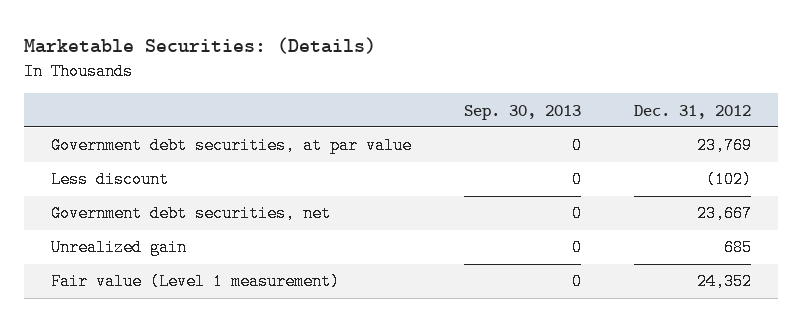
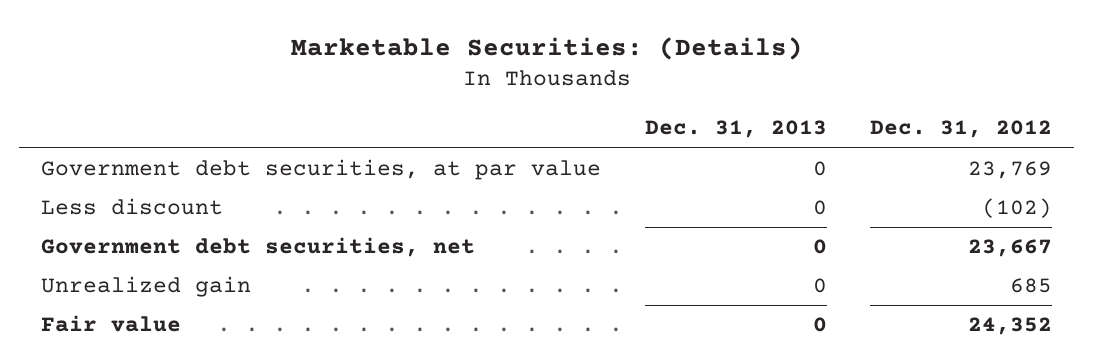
- | Sep. 30, 2013 | Dec. 31, 2012
+ | Dec. 31, 2013 | Dec. 31, 2012
- Fair value (Level 1 measurement) | 0 | 24,352
+ Fair value | 0 | 24,352

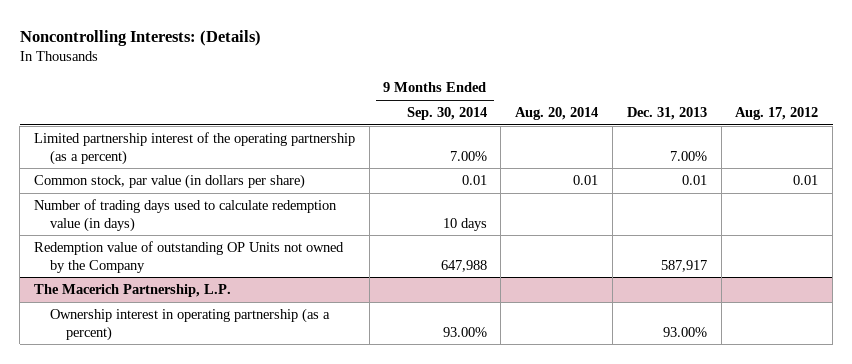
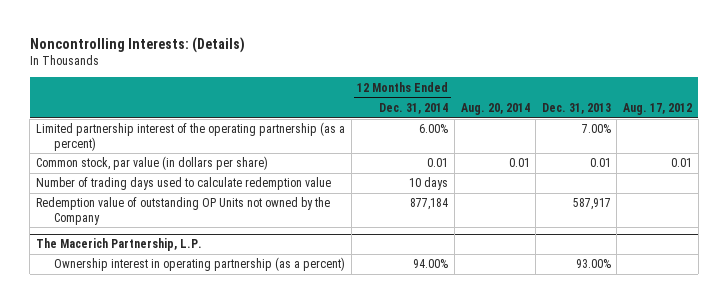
- | 9 Months Ended Sep. 30, 2014 | Aug. 20, 2014 | Dec. 31, 2013 | Aug. 17, 2012
+ | 12 Months Ended Dec. 31, 2014 | Aug. 20, 2014 | Dec. 31, 2013 | Aug. 17, 2012
- Number of trading days used to calculate redemption value (in days) | 10 days | | |
+ Number of trading days used to calculate redemption value | 10 days | | |

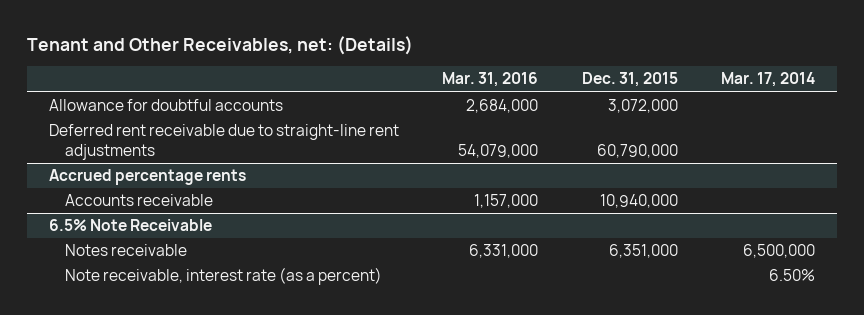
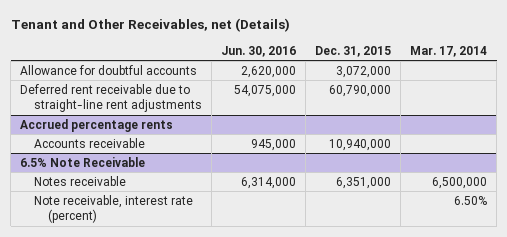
- Tenant and Other Receivables, net: (Details)
+ Tenant and Other Receivables, net (Details)
- | Mar. 31, 2016 | Dec. 31, 2015 | Mar. 17, 2014
+ | Jun. 30, 2016 | Dec. 31, 2015 | Mar. 17, 2014
@ 6.5% Note Receivable
- Note receivable, interest rate (as a percent) | | | 6.50%
+ Note receivable, interest rate (percent) | | | 6.50%

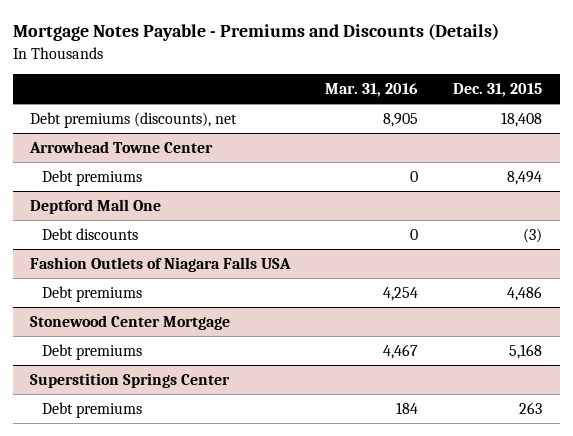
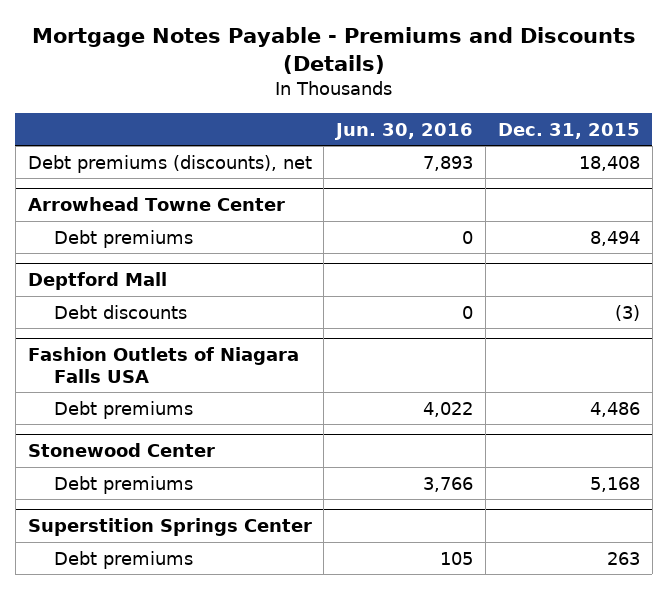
- | Mar. 31, 2016 | Dec. 31, 2015
+ | Jun. 30, 2016 | Dec. 31, 2015
- Deptford Mall One
+ Deptford Mall
- Stonewood Center Mortgage
+ Stonewood Center

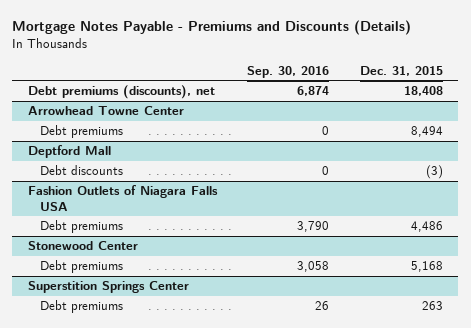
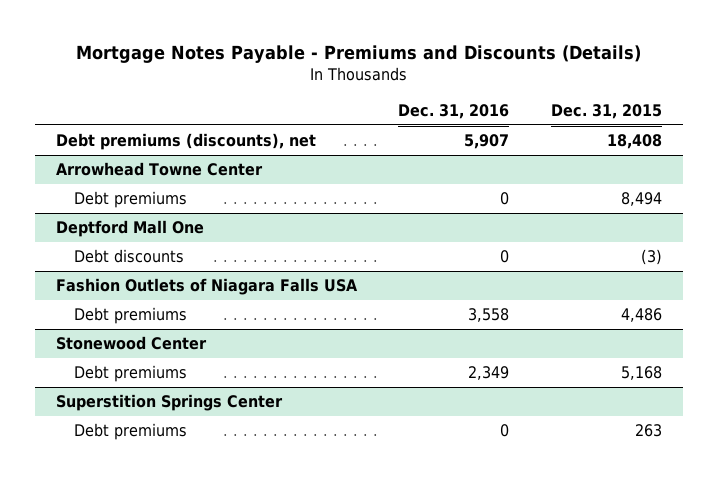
- | Sep. 30, 2016 | Dec. 31, 2015
+ | Dec. 31, 2016 | Dec. 31, 2015
- Deptford Mall
+ Deptford Mall One

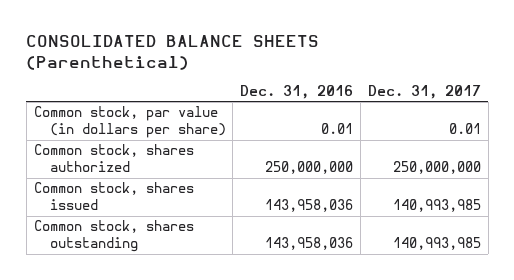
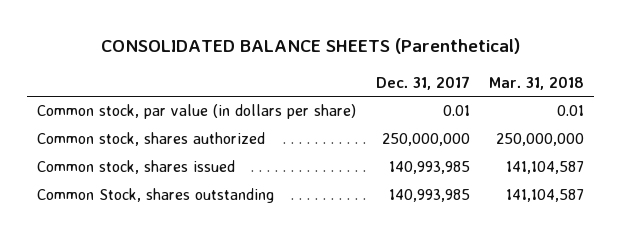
- | Dec. 31, 2016 | Dec. 31, 2017
+ | Dec. 31, 2017 | Mar. 31, 2018
- Common stock, shares outstanding | 143,958,036 | 140,993,985
+ Common Stock, shares outstanding | 140,993,985 | 141,104,587

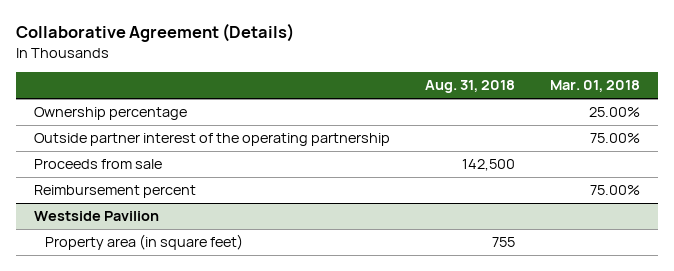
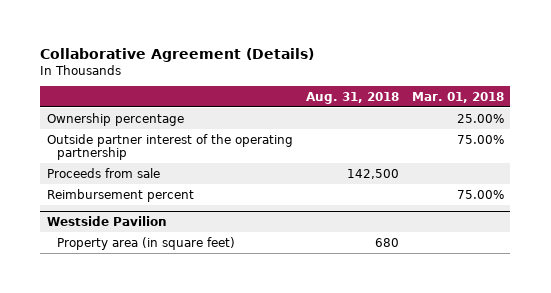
@ Westside Pavilion
- Property area (in square feet) | 755 |
+ Property area (in square feet) | 680 |

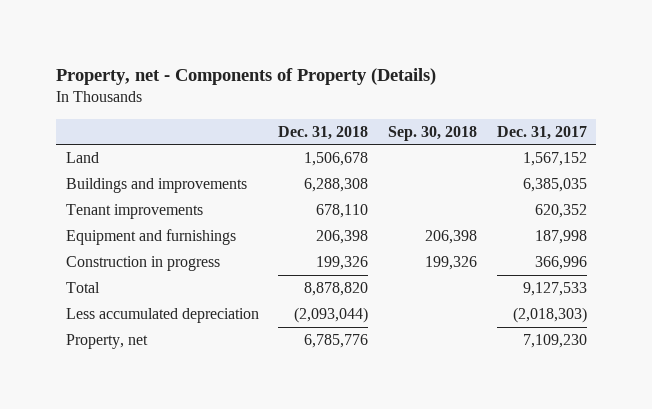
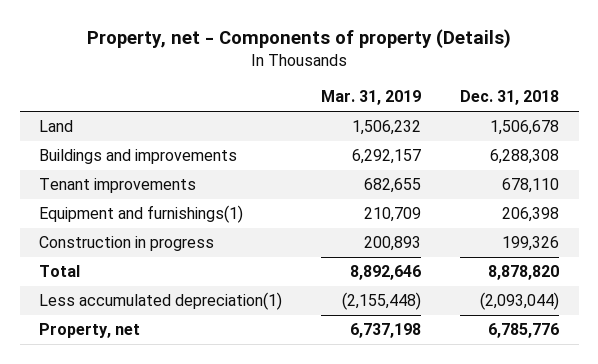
- Property, net - Components of Property (Details)
+ Property, net - Components of property (Details)
- | Dec. 31, 2018 | Sep. 30, 2018 | Dec. 31, 2017
+ | Mar. 31, 2019 | Dec. 31, 2018
- Equipment and furnishings | 206,398 | 206,398 | 187,998
+ Equipment and furnishings(1) | 210,709 | 206,398
- Less accumulated depreciation | (2,093,044) | | (2,018,303)
+ Less accumulated depreciation(1) | (2,155,448) | (2,093,044)

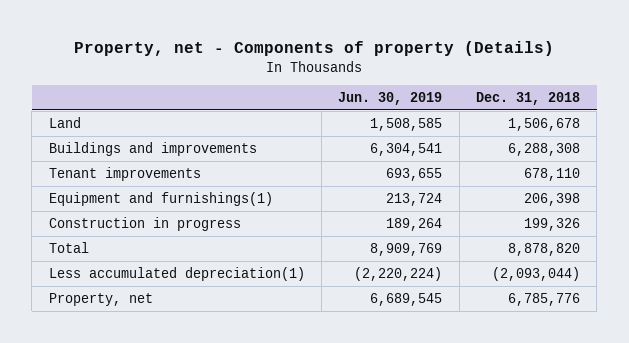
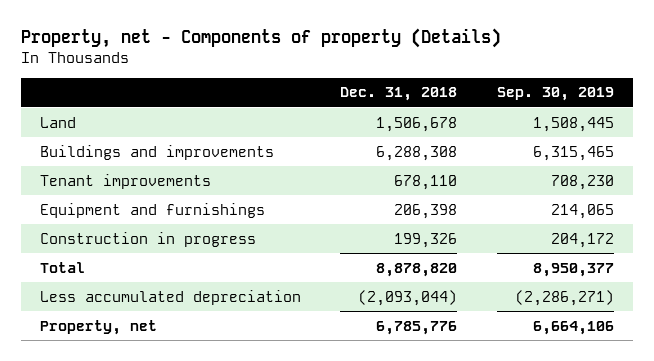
- | Jun. 30, 2019 | Dec. 31, 2018
+ | Dec. 31, 2018 | Sep. 30, 2019
- Equipment and furnishings(1) | 213,724 | 206,398
+ Equipment and furnishings | 206,398 | 214,065
- Less accumulated depreciation(1) | (2,220,224) | (2,093,044)
+ Less accumulated depreciation | (2,093,044) | (2,286,271)

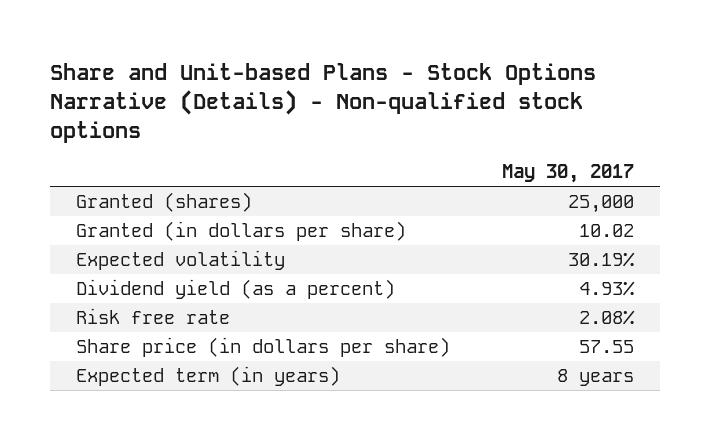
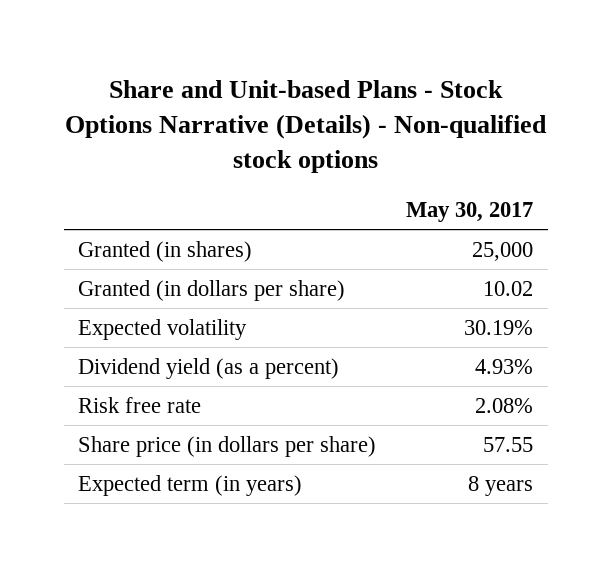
- Granted (shares) | 25,000
+ Granted (in shares) | 25,000

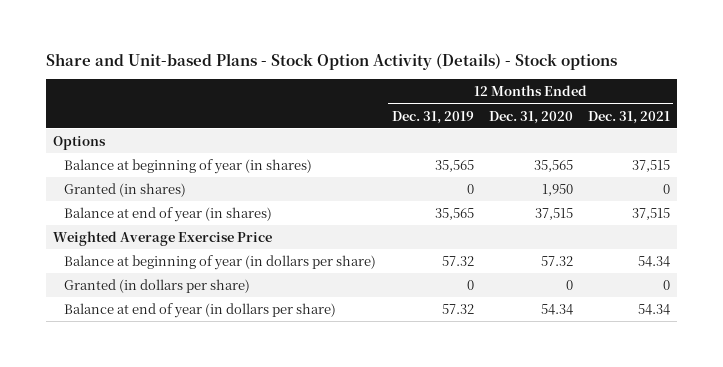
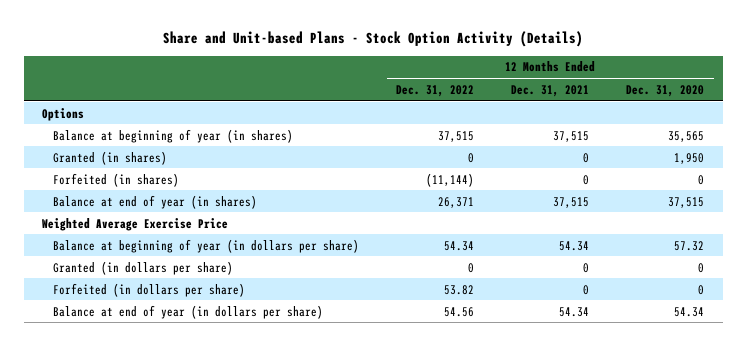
- Share and Unit-based Plans - Stock Option Activity (Details) - Stock options
+ Share and Unit-based Plans - Stock Option Activity (Details)
- | 12 Months Ended Dec. 31, 2019 | 12 Months Ended Dec. 31, 2020 | 12 Months Ended Dec. 31, 2021
+ | 12 Months Ended Dec. 31, 2022 | 12 Months Ended Dec. 31, 2021 | 12 Months Ended Dec. 31, 2020
+ Forfeited (in shares) | (11,144) | 0 | 0
+ Forfeited (in dollars per share) | 53.82 | 0 | 0

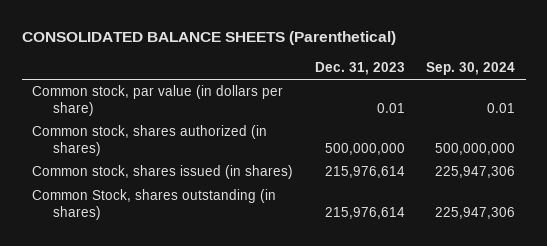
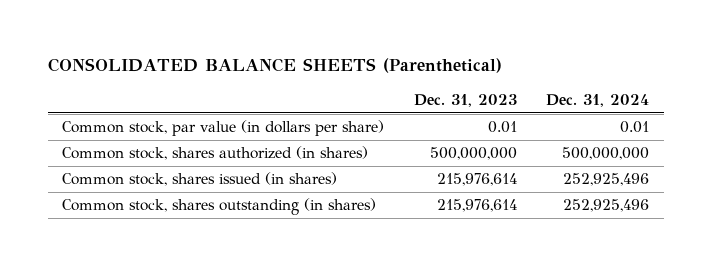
- | Dec. 31, 2023 | Sep. 30, 2024
+ | Dec. 31, 2023 | Dec. 31, 2024
- Common Stock, shares outstanding (in shares) | 215,976,614 | 225,947,306
+ Common stock, shares outstanding (in shares) | 215,976,614 | 252,925,496

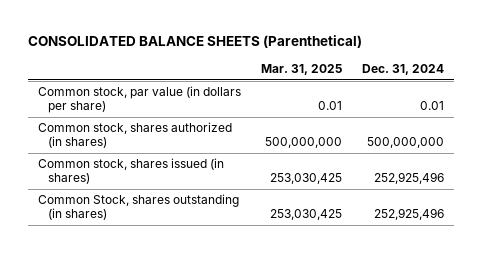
- | Dec. 31, 2023 | Dec. 31, 2024
+ | Mar. 31, 2025 | Dec. 31, 2024
- Common stock, shares outstanding (in shares) | 215,976,614 | 252,925,496
+ Common Stock, shares outstanding (in shares) | 253,030,425 | 252,925,496

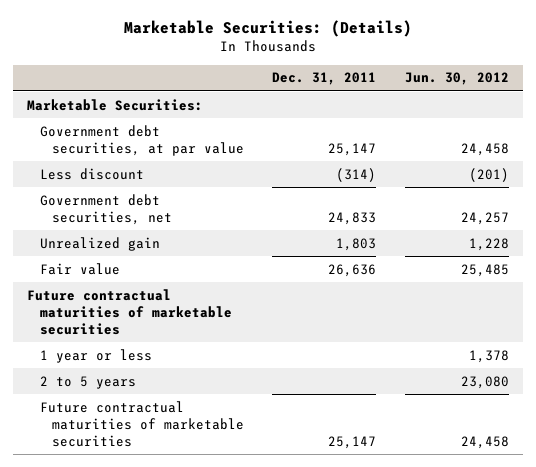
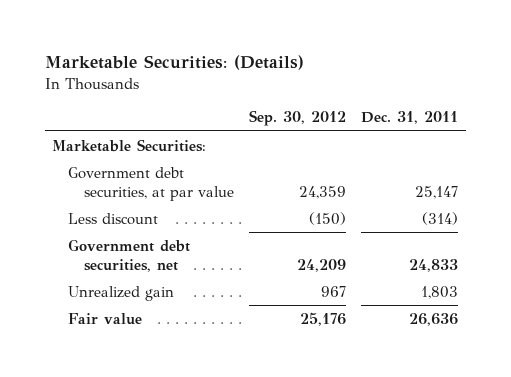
- | Dec. 31, 2011 | Jun. 30, 2012
+ | Sep. 30, 2012 | Dec. 31, 2011
- Future contractual maturities of marketable securities
- 1 year or less | | 1,378
- 2 to 5 years | | 23,080
- Future contractual maturities of marketable securities | 25,147 | 24,458

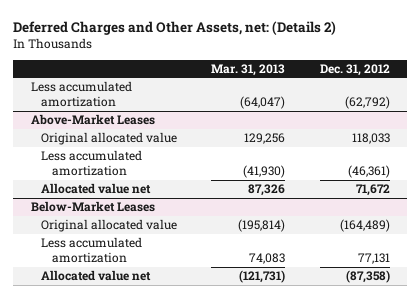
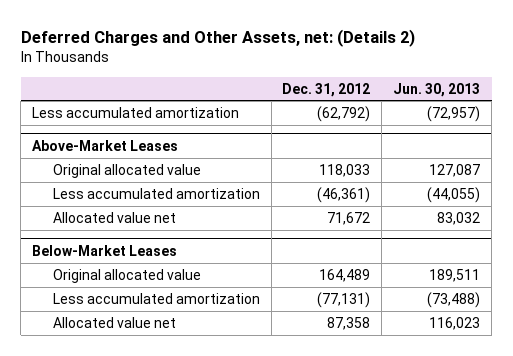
- | Mar. 31, 2013 | Dec. 31, 2012
+ | Dec. 31, 2012 | Jun. 30, 2013
@ Below-Market Leases
- Original allocated value | (195,814) | (164,489)
- Less accumulated amortization | 74,083 | 77,131
- Allocated value net | (121,731) | (87,358)
+ Original allocated value | 164,489 | 189,511
+ Less accumulated amortization | (77,131) | (73,488)
+ Allocated value net | 87,358 | 116,023

